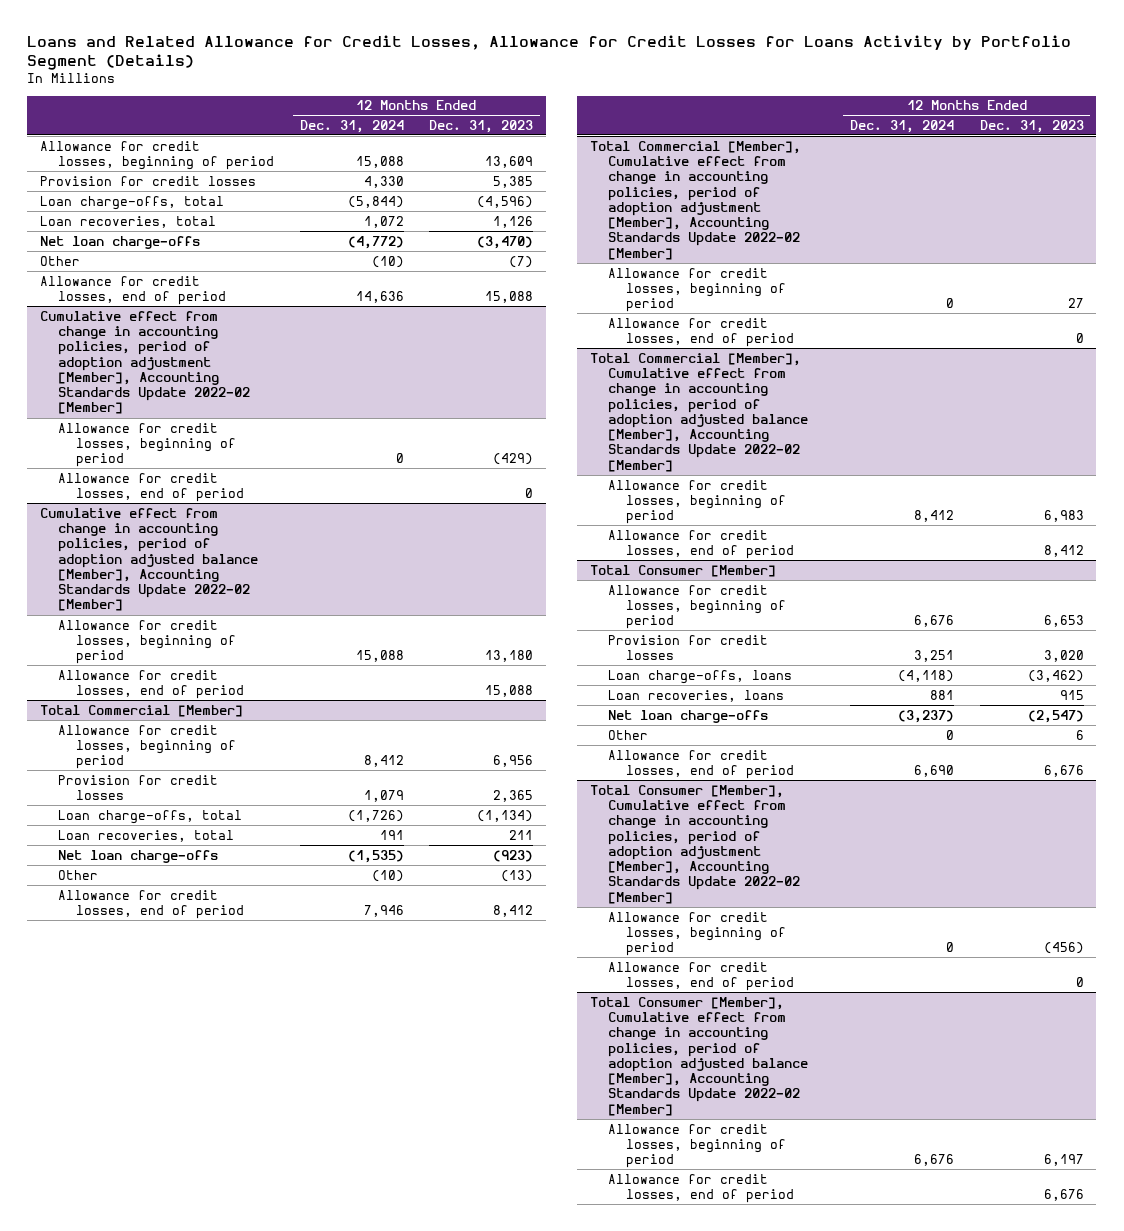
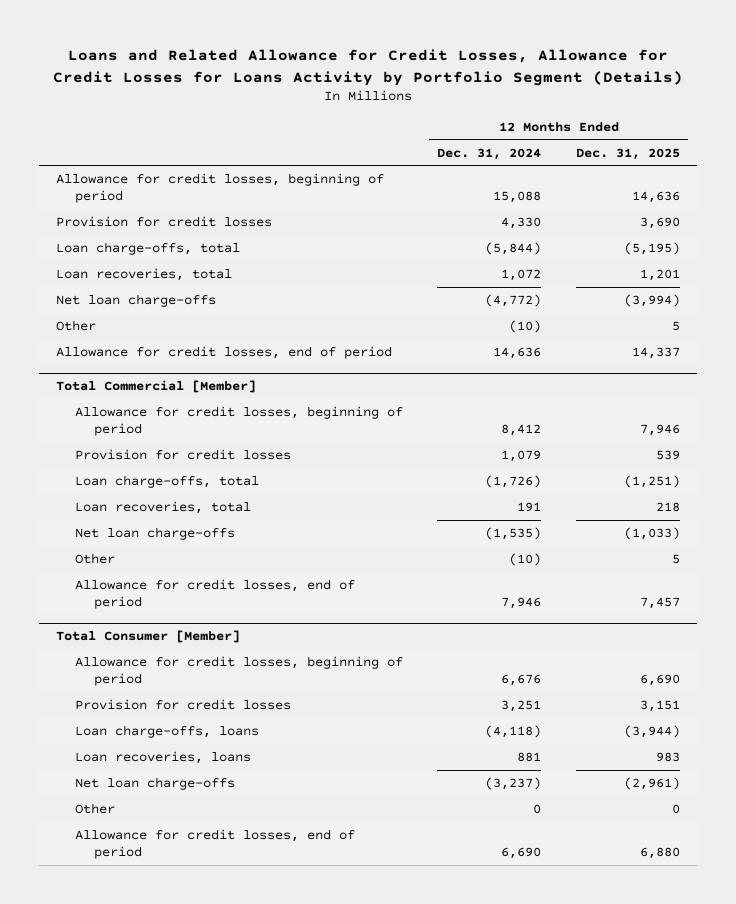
- | 12 Months Ended Dec. 31, 2024 | 12 Months Ended Dec. 31, 2023
+ | 12 Months Ended Dec. 31, 2024 | 12 Months Ended Dec. 31, 2025
- Cumulative effect from change in accounting policies, period of adoption adjustment [Member], Accounting Standards Update 2022-02 [Member]
- Allowance for credit losses, beginning of period | 0 | (429)
- Allowance for credit losses, end of period | | 0
- Cumulative effect from change in accounting policies, period of adoption adjusted balance [Member], Accounting Standards Update 2022-02 [Member]
- Allowance for credit losses, beginning of period | 15,088 | 13,180
- Allowance for credit losses, end of period | | 15,088
- Total Commercial [Member], Cumulative effect from change in accounting policies, period of adoption adjustment [Member], Accounting Standards Update 2022-02 [Member]
- Allowance for credit losses, beginning of period | 0 | 27
- Allowance for credit losses, end of period | | 0
- Total Commercial [Member], Cumulative effect from change in accounting policies, period of adoption adjusted balance [Member], Accounting Standards Update 2022-02 [Member]
- Allowance for credit losses, beginning of period | 8,412 | 6,983
- Allowance for credit losses, end of period | | 8,412
- Total Consumer [Member], Cumulative effect from change in accounting policies, period of adoption adjustment [Member], Accounting Standards Update 2022-02 [Member]
- Allowance for credit losses, beginning of period | 0 | (456)
- Allowance for credit losses, end of period | | 0
- Total Consumer [Member], Cumulative effect from change in accounting policies, period of adoption adjusted balance [Member], Accounting Standards Update 2022-02 [Member]
- Allowance for credit losses, beginning of period | 6,676 | 6,197
- Allowance for credit losses, end of period | | 6,676

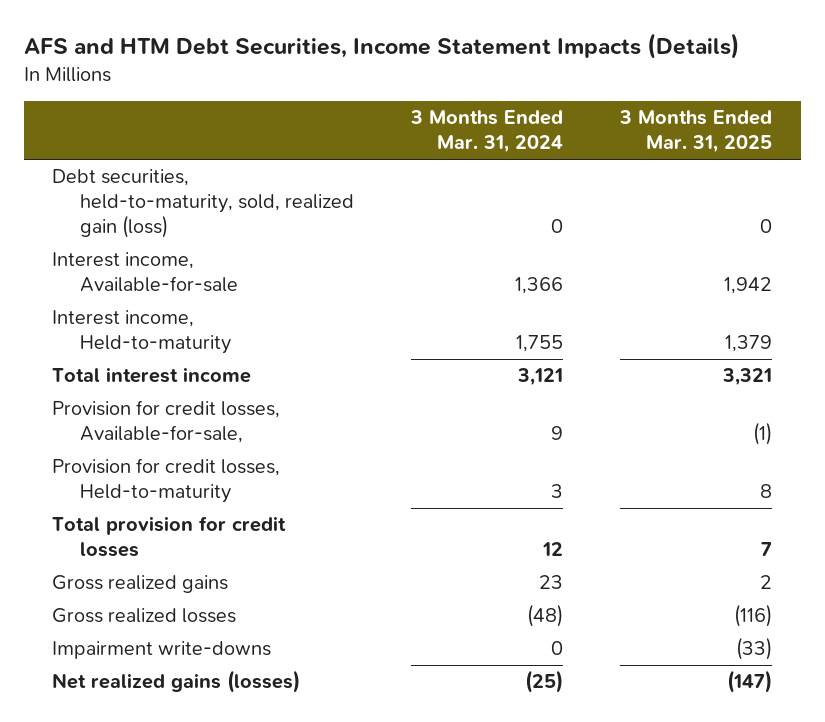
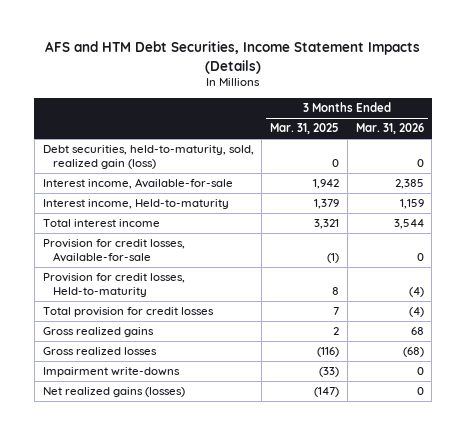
- | 3 Months Ended Mar. 31, 2024 | 3 Months Ended Mar. 31, 2025
+ | 3 Months Ended Mar. 31, 2025 | 3 Months Ended Mar. 31, 2026
- Provision for credit losses, Available-for-sale, | 9 | (1)
+ Provision for credit losses, Available-for-sale | (1) | 0

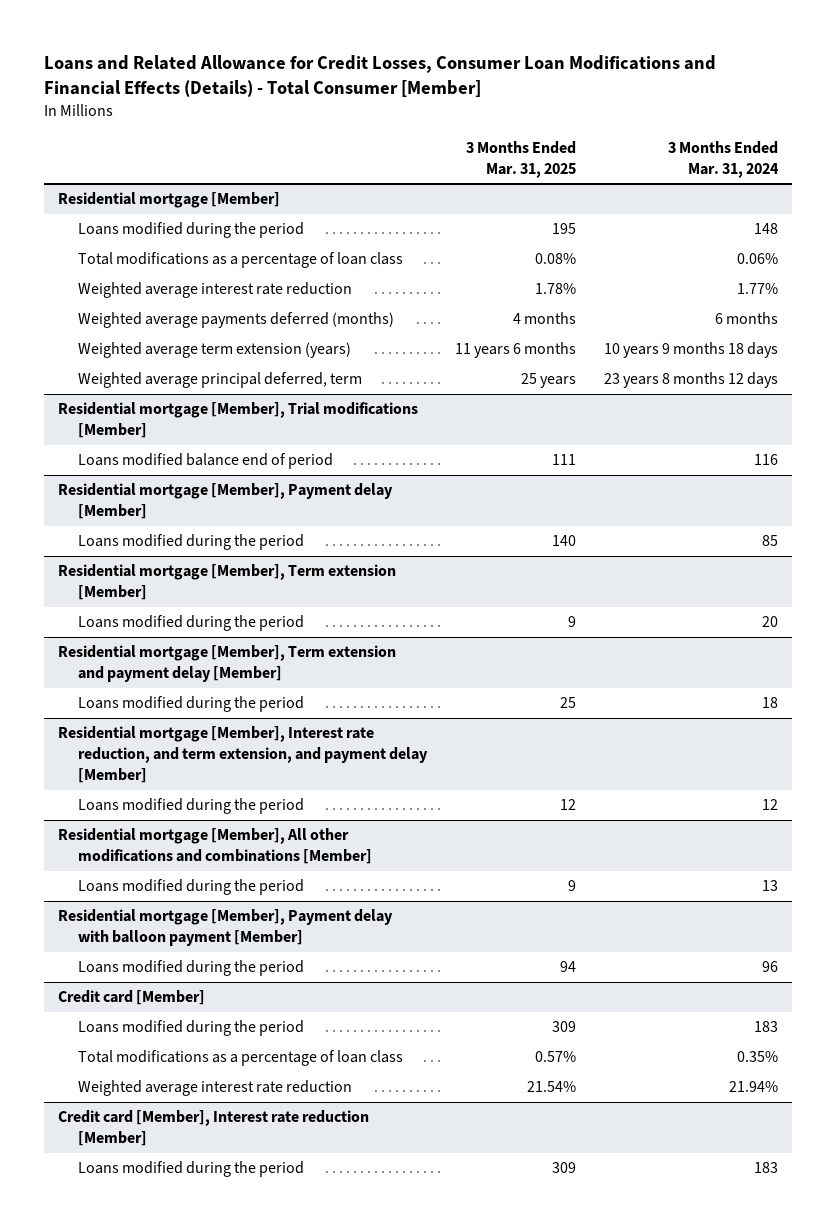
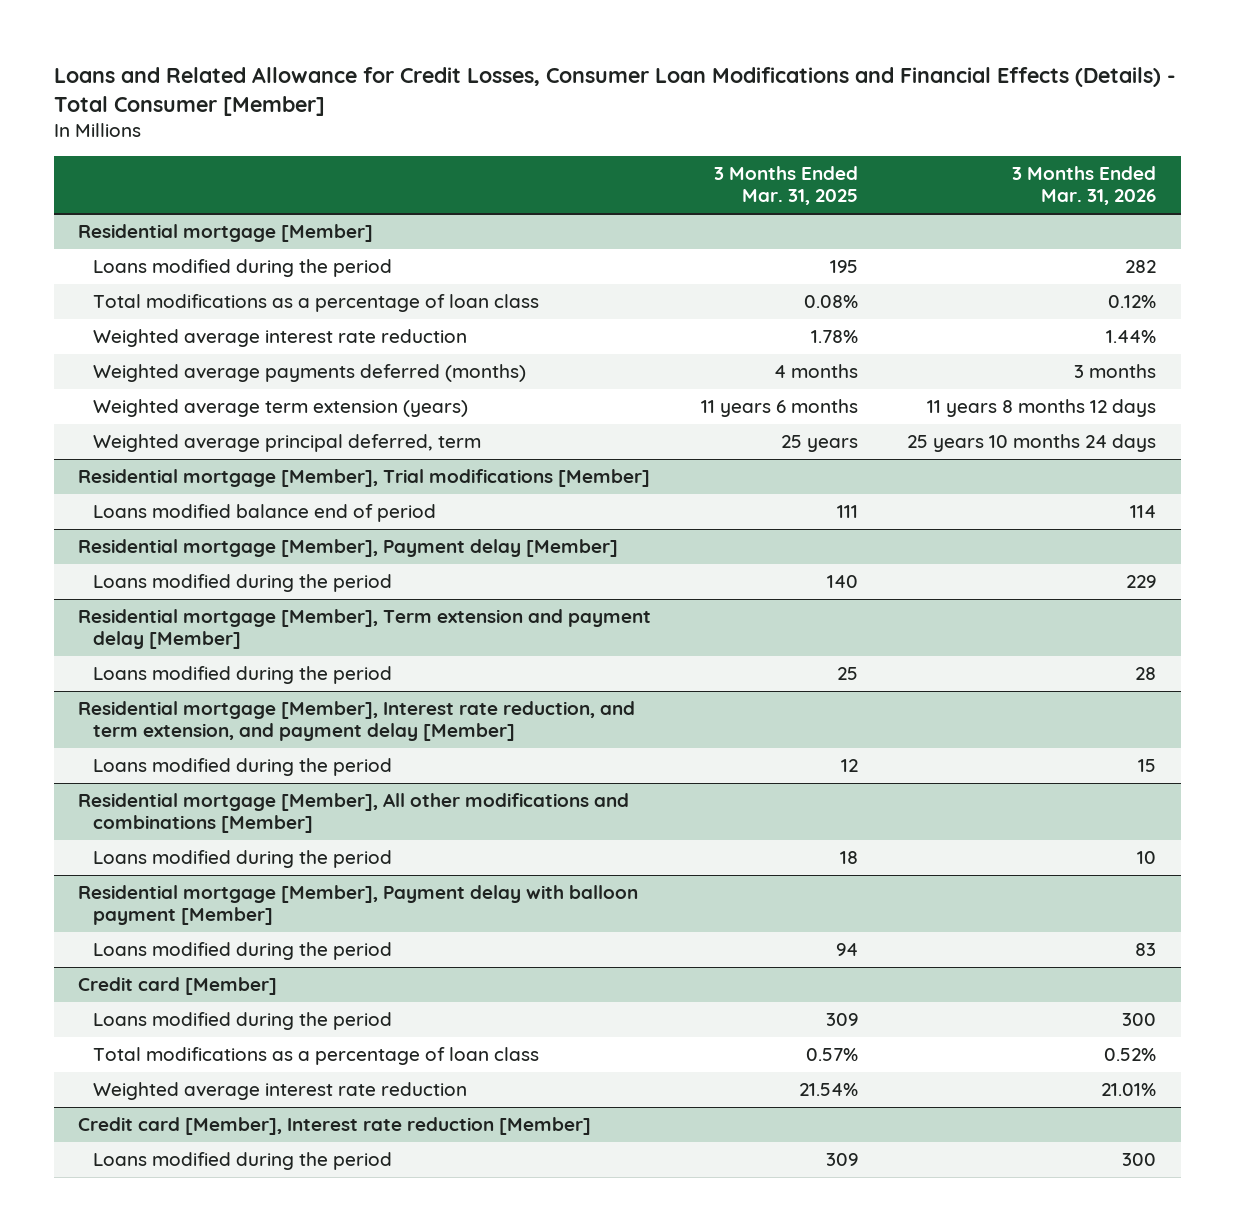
- | 3 Months Ended Mar. 31, 2025 | 3 Months Ended Mar. 31, 2024
+ | 3 Months Ended Mar. 31, 2025 | 3 Months Ended Mar. 31, 2026
- Residential mortgage [Member], Term extension [Member]
- Loans modified during the period | 9 | 20
@ Residential mortgage [Member], All other modifications and combinations [Member]
- Loans modified during the period | 9 | 13
+ Loans modified during the period | 18 | 10

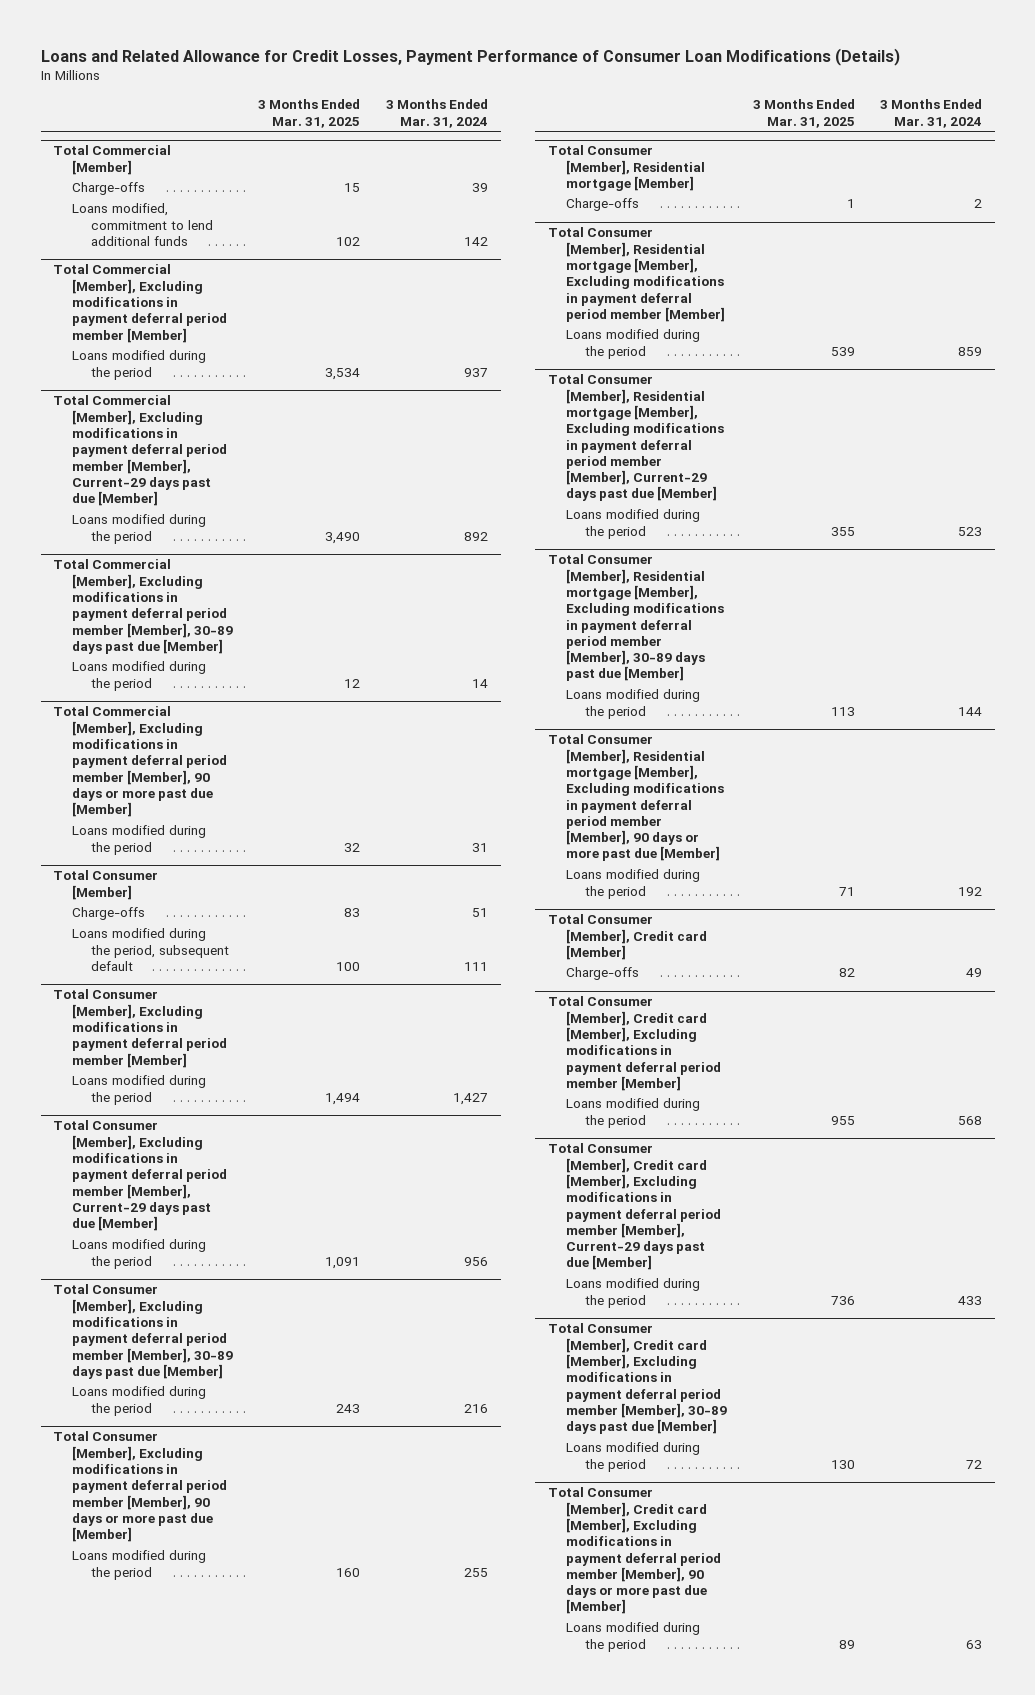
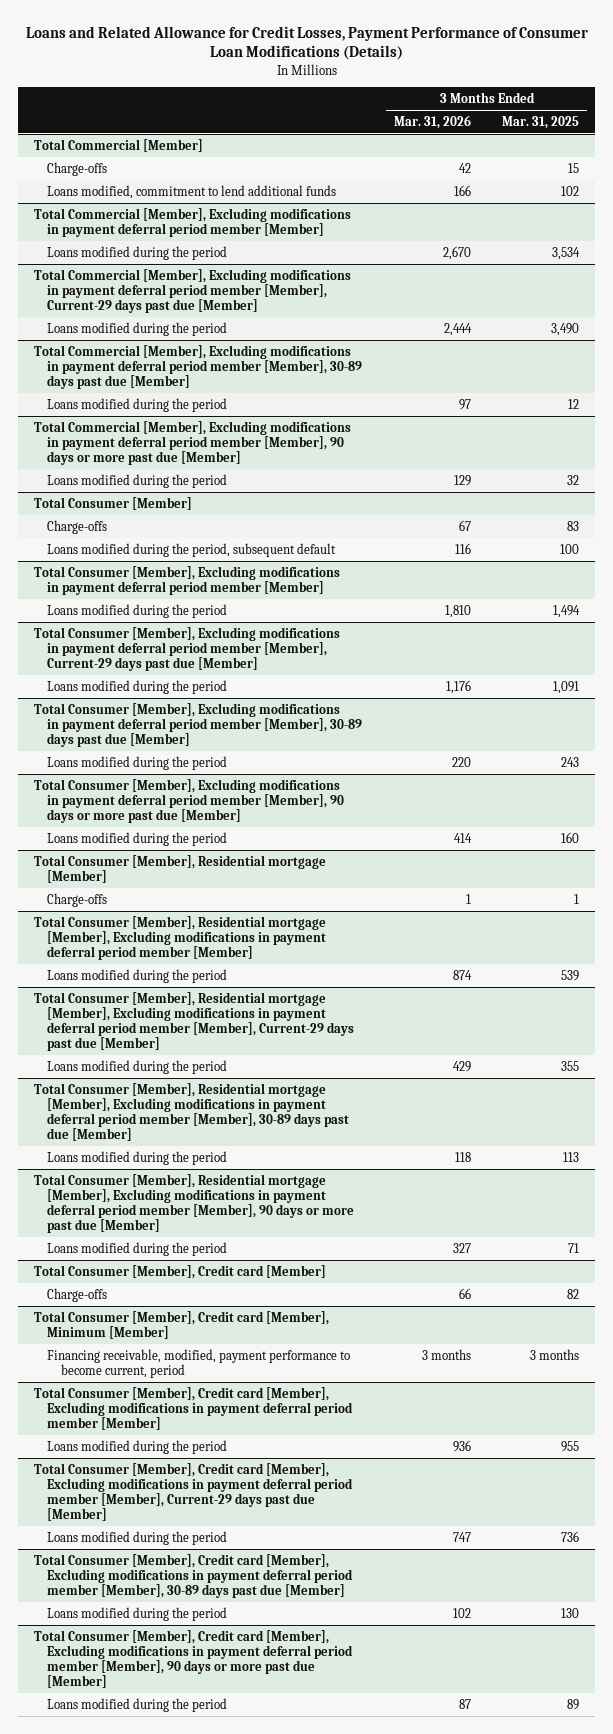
- | 3 Months Ended Mar. 31, 2025 | 3 Months Ended Mar. 31, 2024
+ | 3 Months Ended Mar. 31, 2026 | 3 Months Ended Mar. 31, 2025
+ Total Consumer [Member], Credit card [Member], Minimum [Member]
+ Financing receivable, modified, payment performance to become current, period | 3 months | 3 months

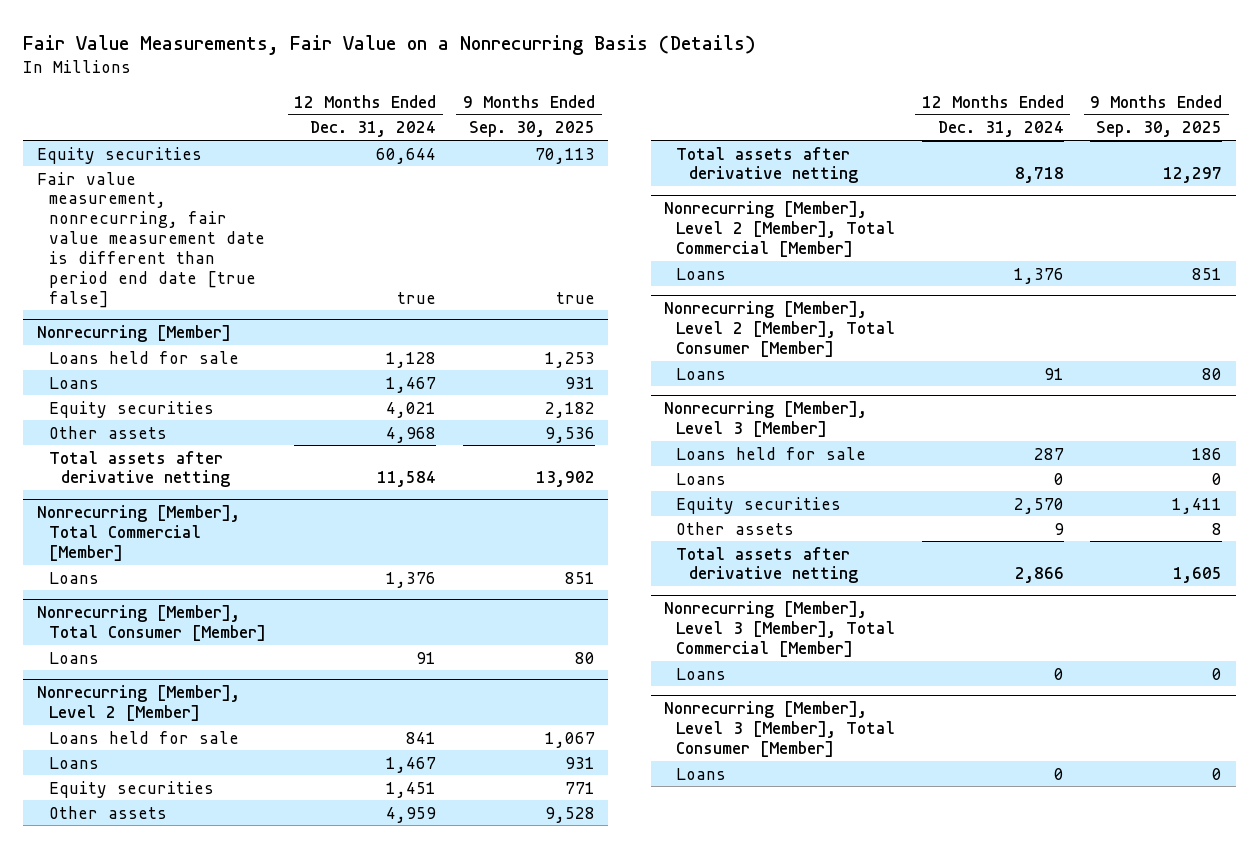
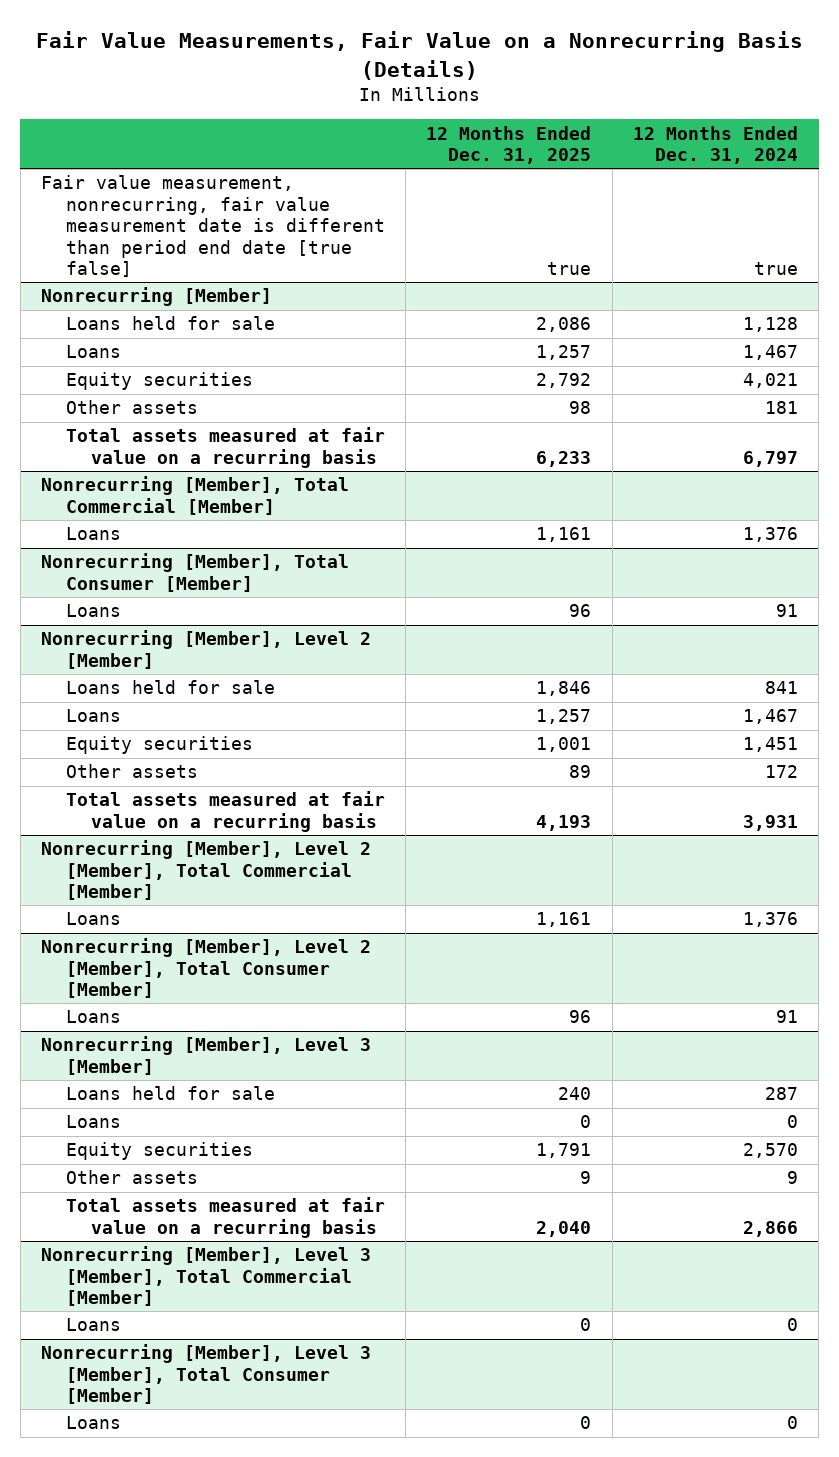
- | 12 Months Ended Dec. 31, 2024 | 9 Months Ended Sep. 30, 2025
+ | 12 Months Ended Dec. 31, 2025 | 12 Months Ended Dec. 31, 2024
- Equity securities | 60,644 | 70,113
@ Nonrecurring [Member]
- Other assets | 4,968 | 9,536
- Total assets after derivative netting | 11,584 | 13,902
+ Other assets | 98 | 181
+ Total assets measured at fair value on a recurring basis | 6,233 | 6,797
@ Nonrecurring [Member], Level 2 [Member]
- Other assets | 4,959 | 9,528
- Total assets after derivative netting | 8,718 | 12,297
+ Other assets | 89 | 172
+ Total assets measured at fair value on a recurring basis | 4,193 | 3,931
@ Nonrecurring [Member], Level 3 [Member]
- Total assets after derivative netting | 2,866 | 1,605
+ Total assets measured at fair value on a recurring basis | 2,040 | 2,866

